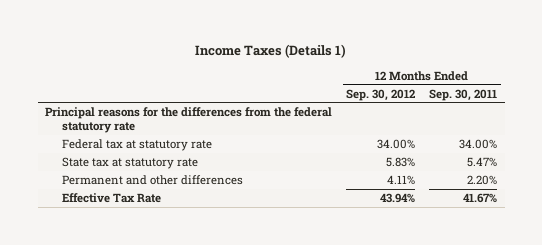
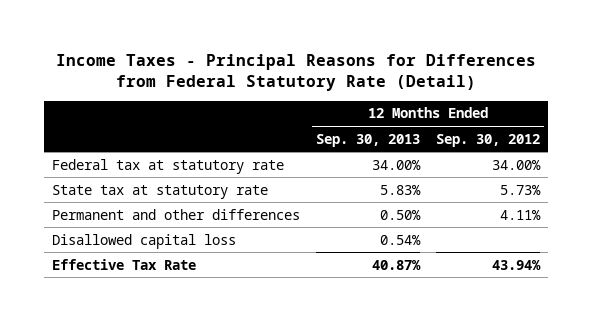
- Income Taxes (Details 1)
+ Income Taxes - Principal Reasons for Differences from Federal Statutory Rate (Detail)
- | 12 Months Ended Sep. 30, 2012 | 12 Months Ended Sep. 30, 2011
+ | 12 Months Ended Sep. 30, 2013 | 12 Months Ended Sep. 30, 2012
- Principal reasons for the differences from the federal statutory rate
- State tax at statutory rate | 5.83% | 5.47%
+ State tax at statutory rate | 5.83% | 5.73%
+ Disallowed capital loss | 0.54% |

